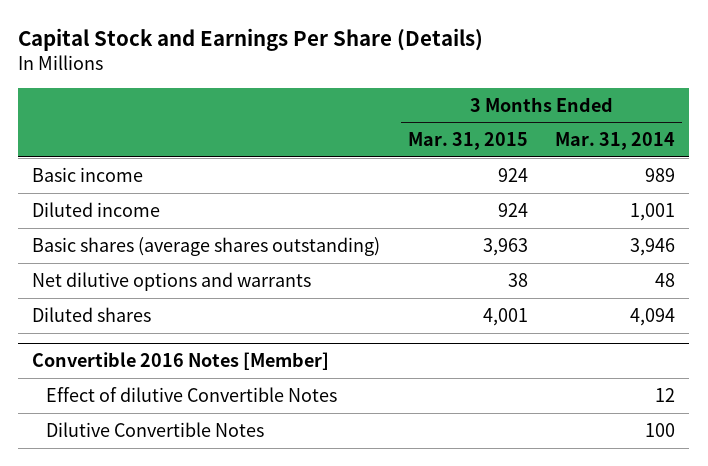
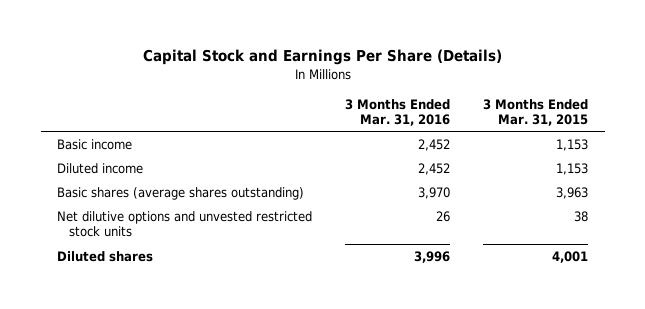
- | 3 Months Ended Mar. 31, 2015 | 3 Months Ended Mar. 31, 2014
+ | 3 Months Ended Mar. 31, 2016 | 3 Months Ended Mar. 31, 2015
- Basic income | 924 | 989
- Diluted income | 924 | 1,001
+ Basic income | 2,452 | 1,153
+ Diluted income | 2,452 | 1,153
- Net dilutive options and warrants | 38 | 48
+ Net dilutive options and unvested restricted stock units | 26 | 38
- Convertible 2016 Notes [Member]
- Effect of dilutive Convertible Notes | | 12
- Dilutive Convertible Notes | | 100

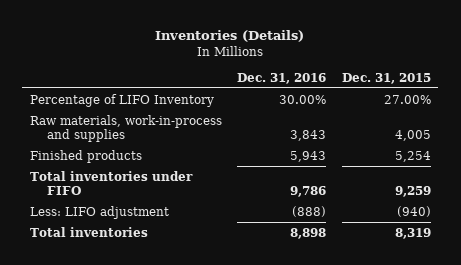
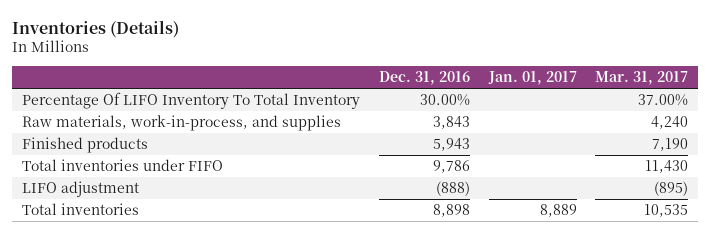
- | Dec. 31, 2016 | Dec. 31, 2015
+ | Dec. 31, 2016 | Jan. 01, 2017 | Mar. 31, 2017
- Percentage of LIFO Inventory | 30.00% | 27.00%
- Raw materials, work-in-process and supplies | 3,843 | 4,005
+ Percentage Of LIFO Inventory To Total Inventory | 30.00% | | 37.00%
+ Raw materials, work-in-process, and supplies | 3,843 | | 4,240
- Less: LIFO adjustment | (888) | (940)
+ LIFO adjustment | (888) | | (895)

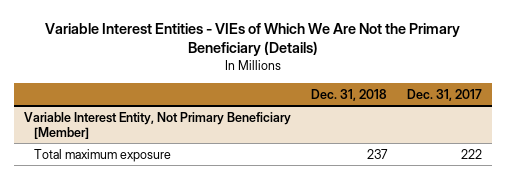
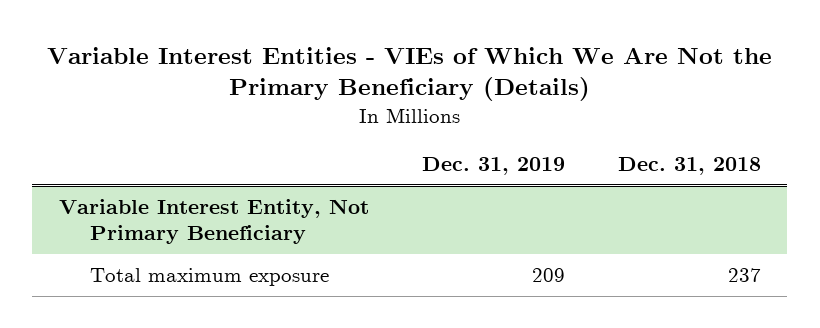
- | Dec. 31, 2018 | Dec. 31, 2017
+ | Dec. 31, 2019 | Dec. 31, 2018
- Variable Interest Entity, Not Primary Beneficiary [Member]
+ Variable Interest Entity, Not Primary Beneficiary

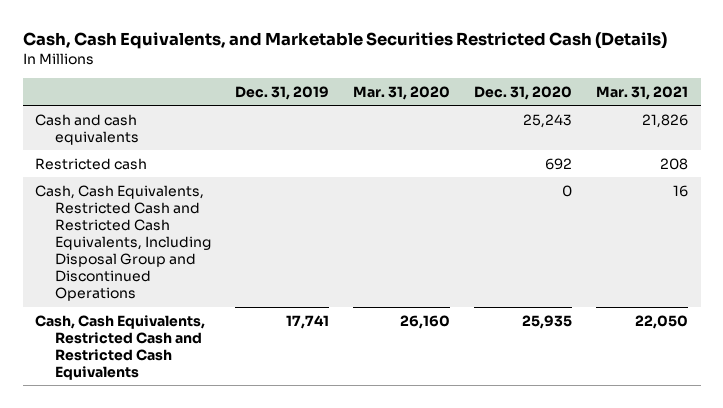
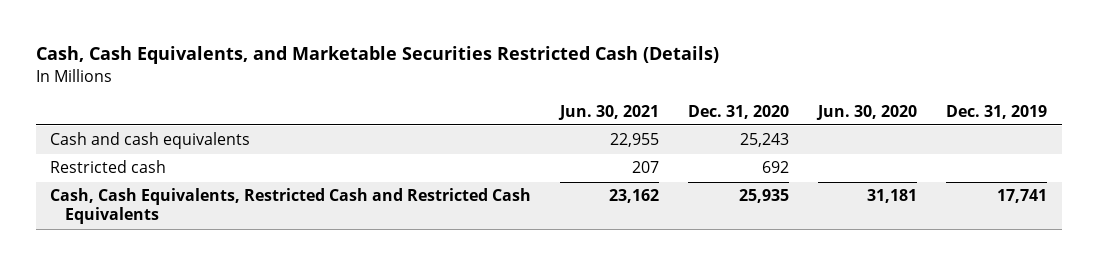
- | Dec. 31, 2019 | Mar. 31, 2020 | Dec. 31, 2020 | Mar. 31, 2021
+ | Jun. 30, 2021 | Dec. 31, 2020 | Jun. 30, 2020 | Dec. 31, 2019
- Cash, Cash Equivalents, Restricted Cash and Restricted Cash Equivalents, Including Disposal Group and Discontinued Operations | | | 0 | 16

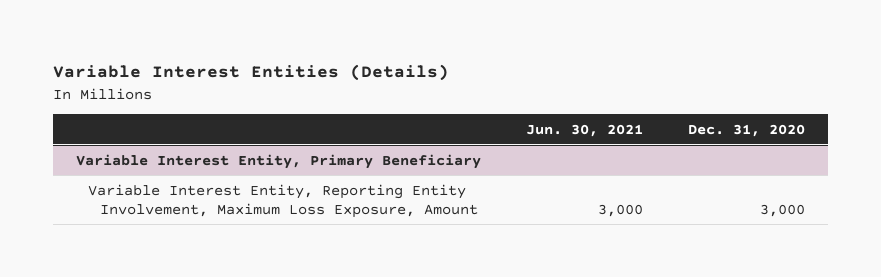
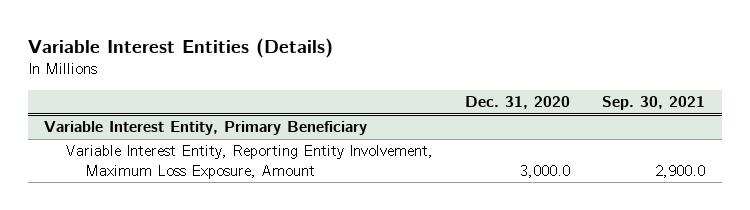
- | Jun. 30, 2021 | Dec. 31, 2020
+ | Dec. 31, 2020 | Sep. 30, 2021
@ Variable Interest Entity, Primary Beneficiary
- Variable Interest Entity, Reporting Entity Involvement, Maximum Loss Exposure, Amount | 3,000 | 3,000
+ Variable Interest Entity, Reporting Entity Involvement, Maximum Loss Exposure, Amount | 3,000.0 | 2,900.0

